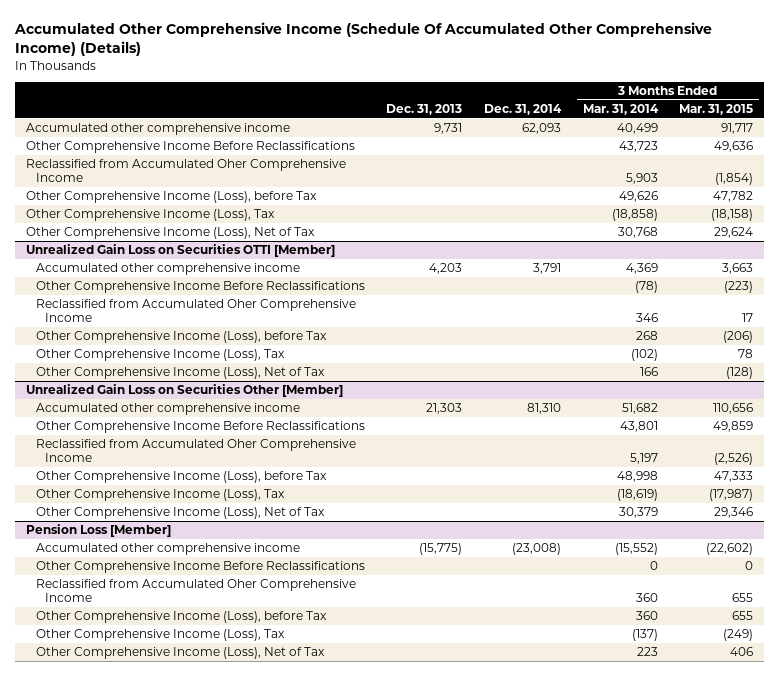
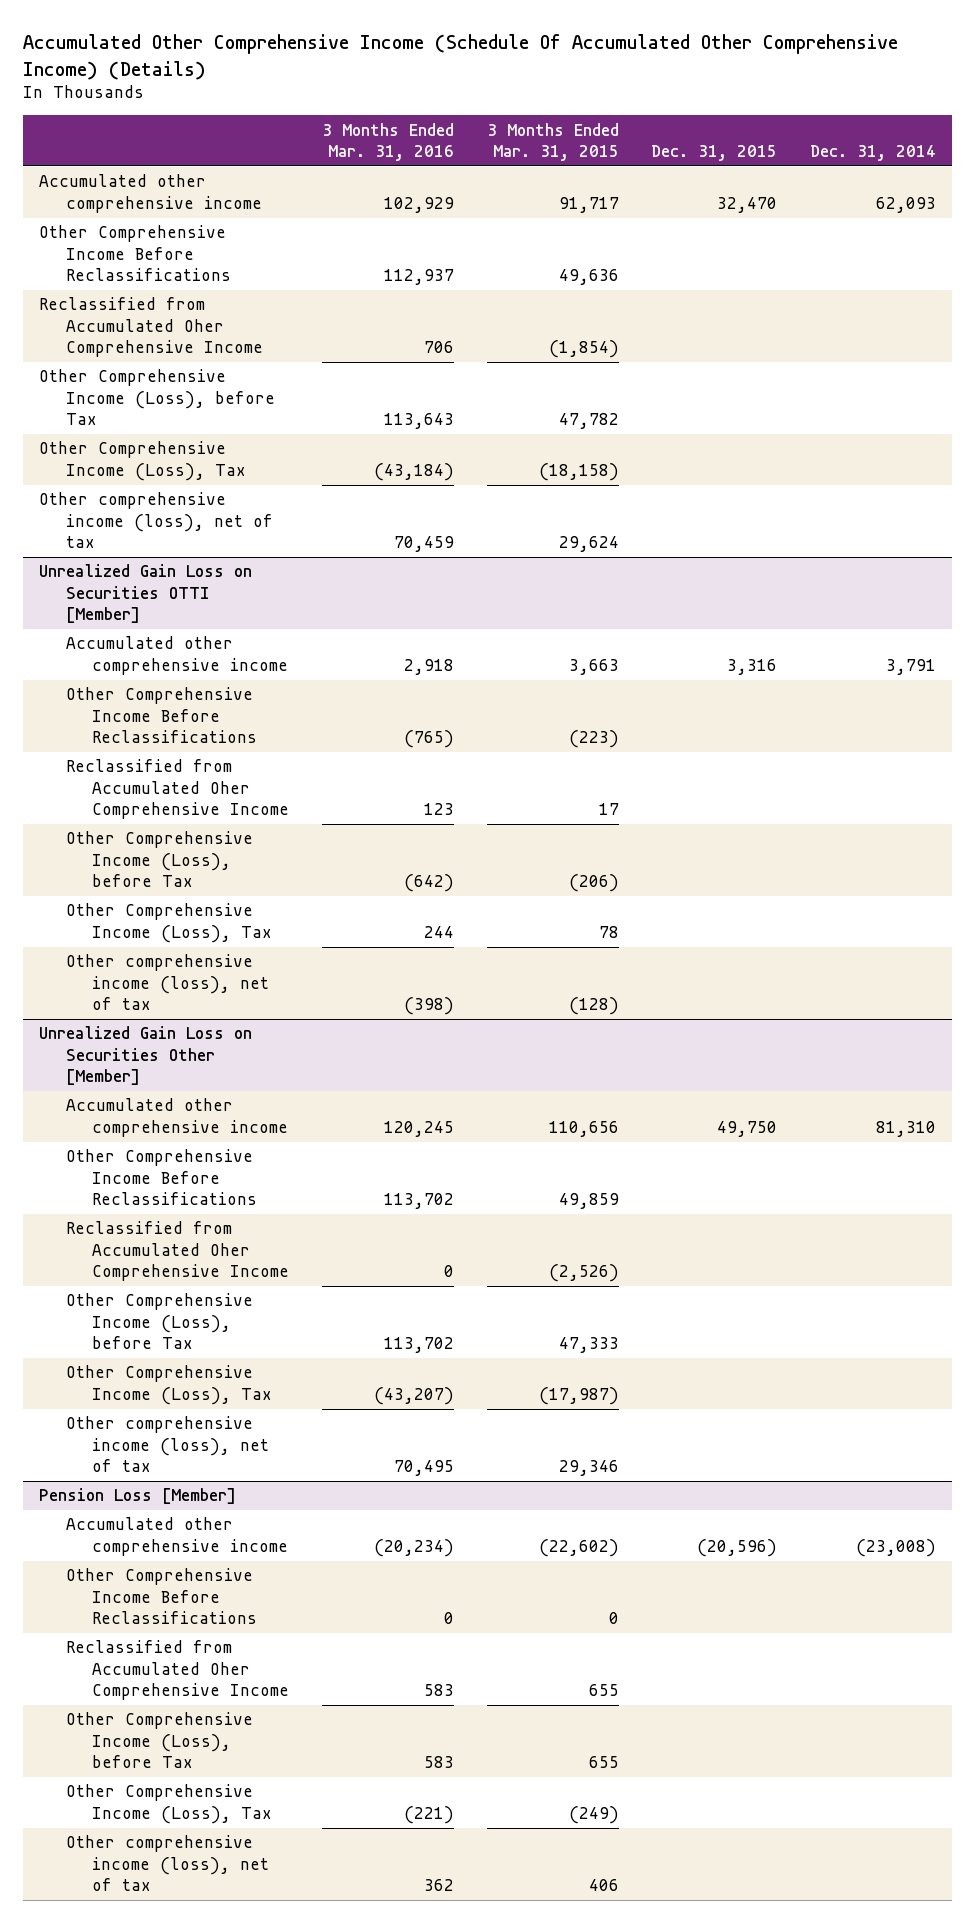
- | Dec. 31, 2013 | Dec. 31, 2014 | 3 Months Ended Mar. 31, 2014 | 3 Months Ended Mar. 31, 2015
+ | 3 Months Ended Mar. 31, 2016 | 3 Months Ended Mar. 31, 2015 | Dec. 31, 2015 | Dec. 31, 2014
- Other Comprehensive Income (Loss), Net of Tax | | | 30,768 | 29,624
+ Other comprehensive income (loss), net of tax | 70,459 | 29,624 | |
@ Unrealized Gain Loss on Securities OTTI [Member]
- Other Comprehensive Income (Loss), Net of Tax | | | 166 | (128)
+ Other comprehensive income (loss), net of tax | (398) | (128) | |
@ Unrealized Gain Loss on Securities Other [Member]
- Other Comprehensive Income (Loss), Net of Tax | | | 30,379 | 29,346
+ Other comprehensive income (loss), net of tax | 70,495 | 29,346 | |
@ Pension Loss [Member]
- Other Comprehensive Income (Loss), Net of Tax | | | 223 | 406
+ Other comprehensive income (loss), net of tax | 362 | 406 | |

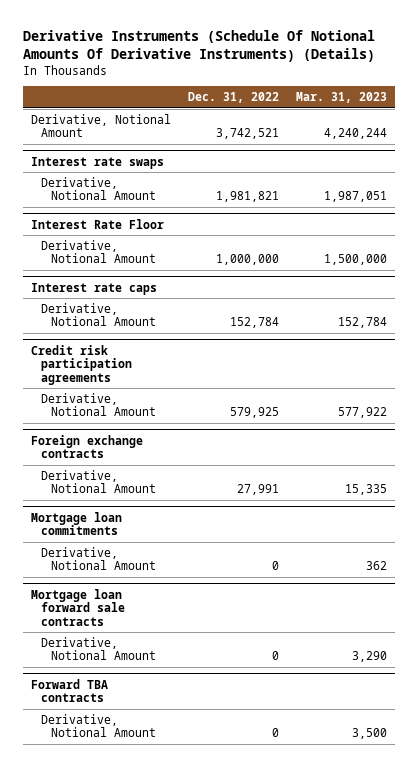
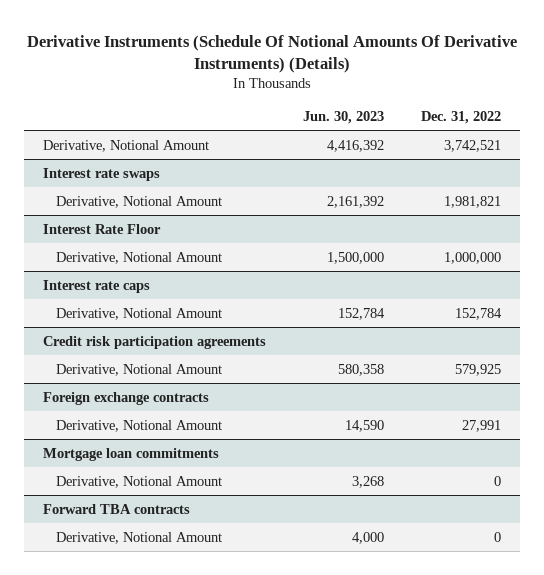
- | Dec. 31, 2022 | Mar. 31, 2023
+ | Jun. 30, 2023 | Dec. 31, 2022
- Mortgage loan forward sale contracts
- Derivative, Notional Amount | 0 | 3,290

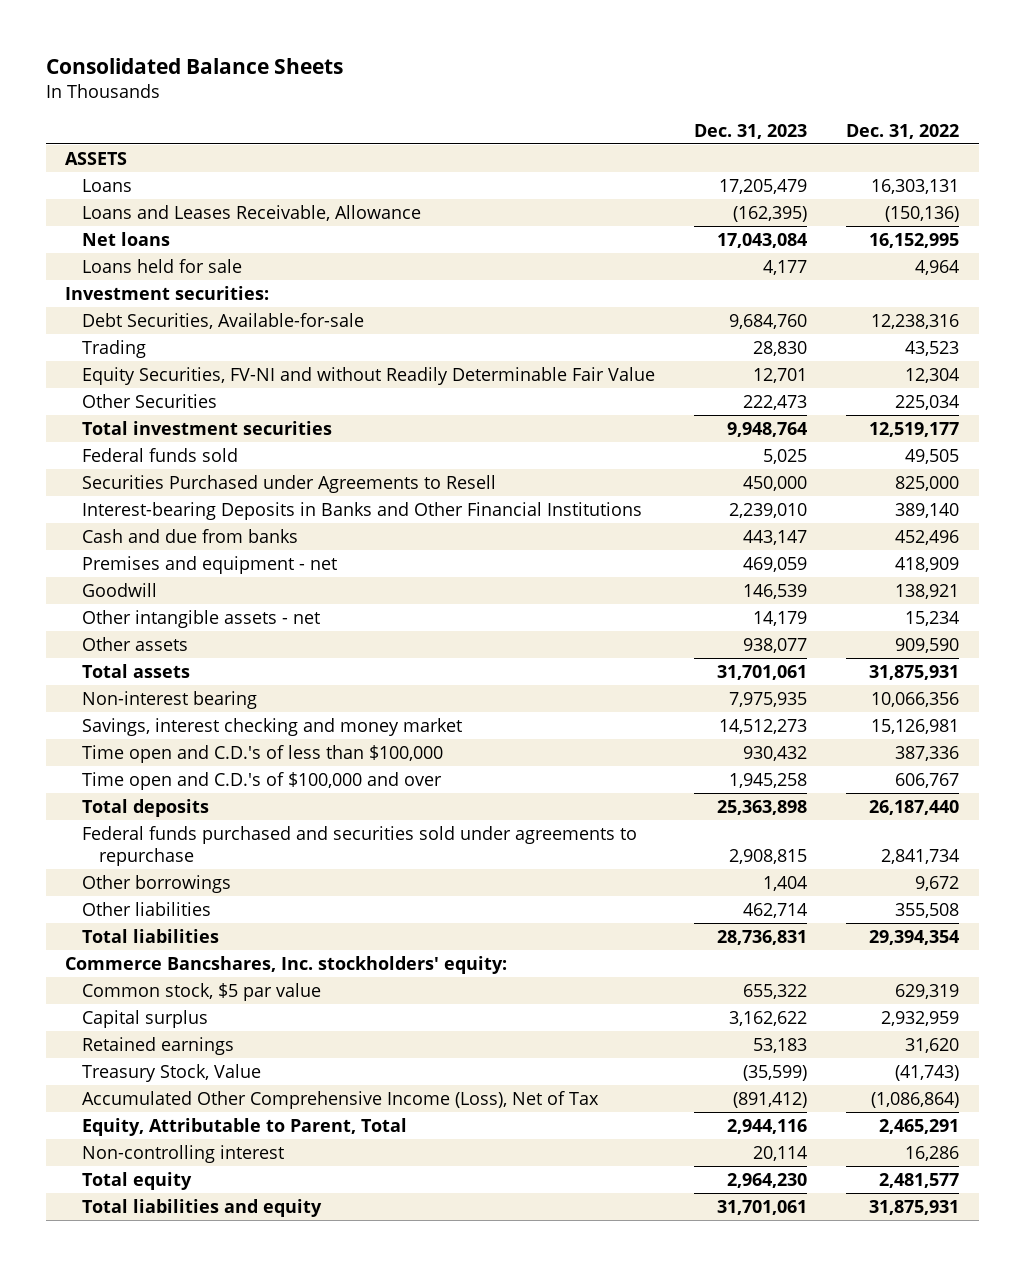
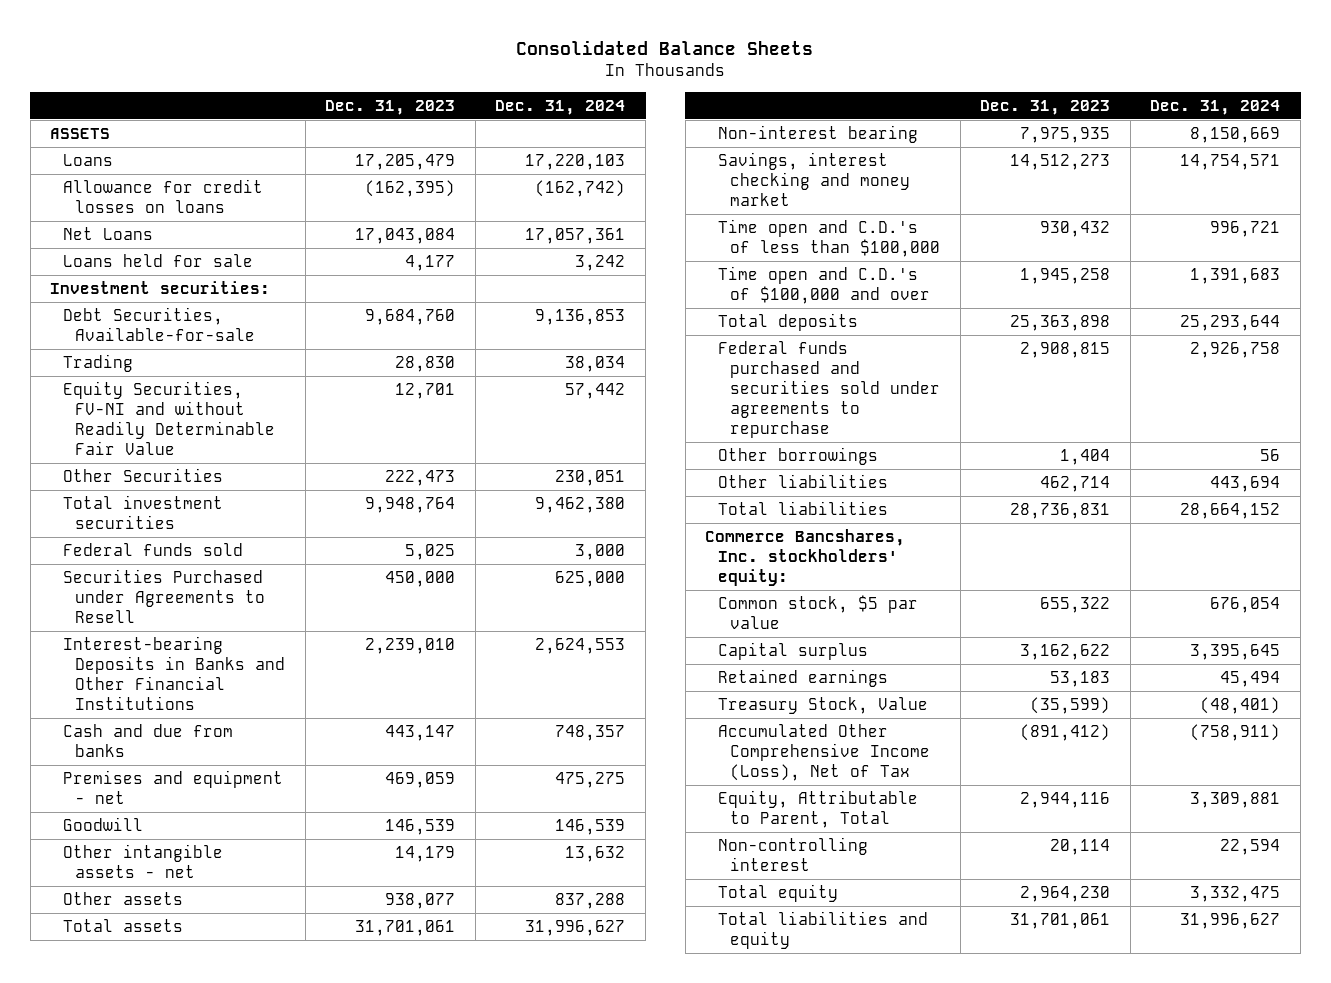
- | Dec. 31, 2023 | Dec. 31, 2022
+ | Dec. 31, 2023 | Dec. 31, 2024
- Loans and Leases Receivable, Allowance | (162,395) | (150,136)
- Net loans | 17,043,084 | 16,152,995
+ Allowance for credit losses on loans | (162,395) | (162,742)
+ Net Loans | 17,043,084 | 17,057,361

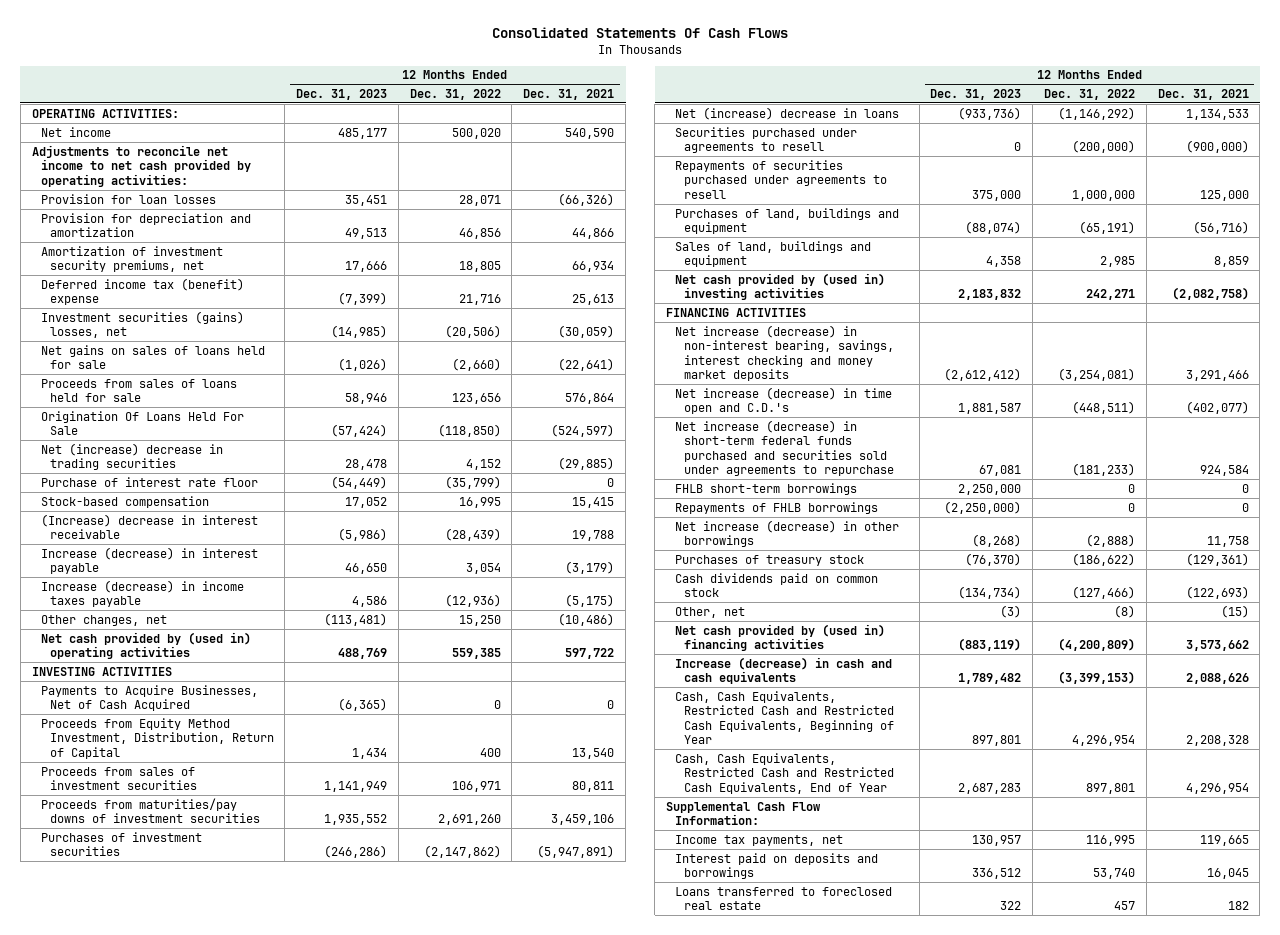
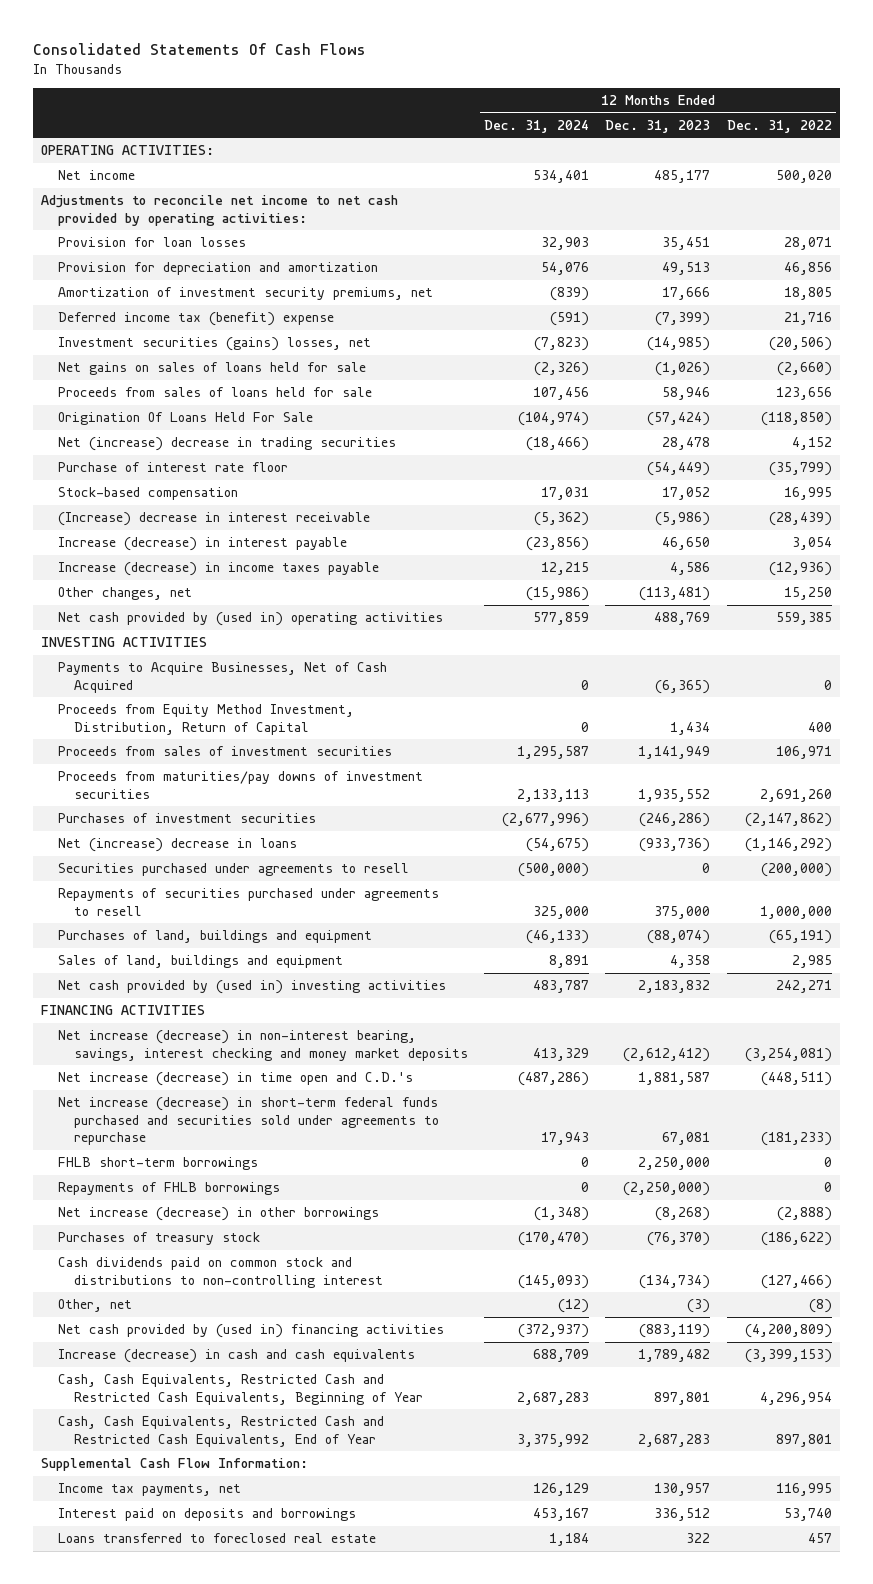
- | 12 Months Ended Dec. 31, 2023 | 12 Months Ended Dec. 31, 2022 | 12 Months Ended Dec. 31, 2021
+ | 12 Months Ended Dec. 31, 2024 | 12 Months Ended Dec. 31, 2023 | 12 Months Ended Dec. 31, 2022
- Cash dividends paid on common stock | (134,734) | (127,466) | (122,693)
+ Cash dividends paid on common stock and distributions to non-controlling interest | (145,093) | (134,734) | (127,466)

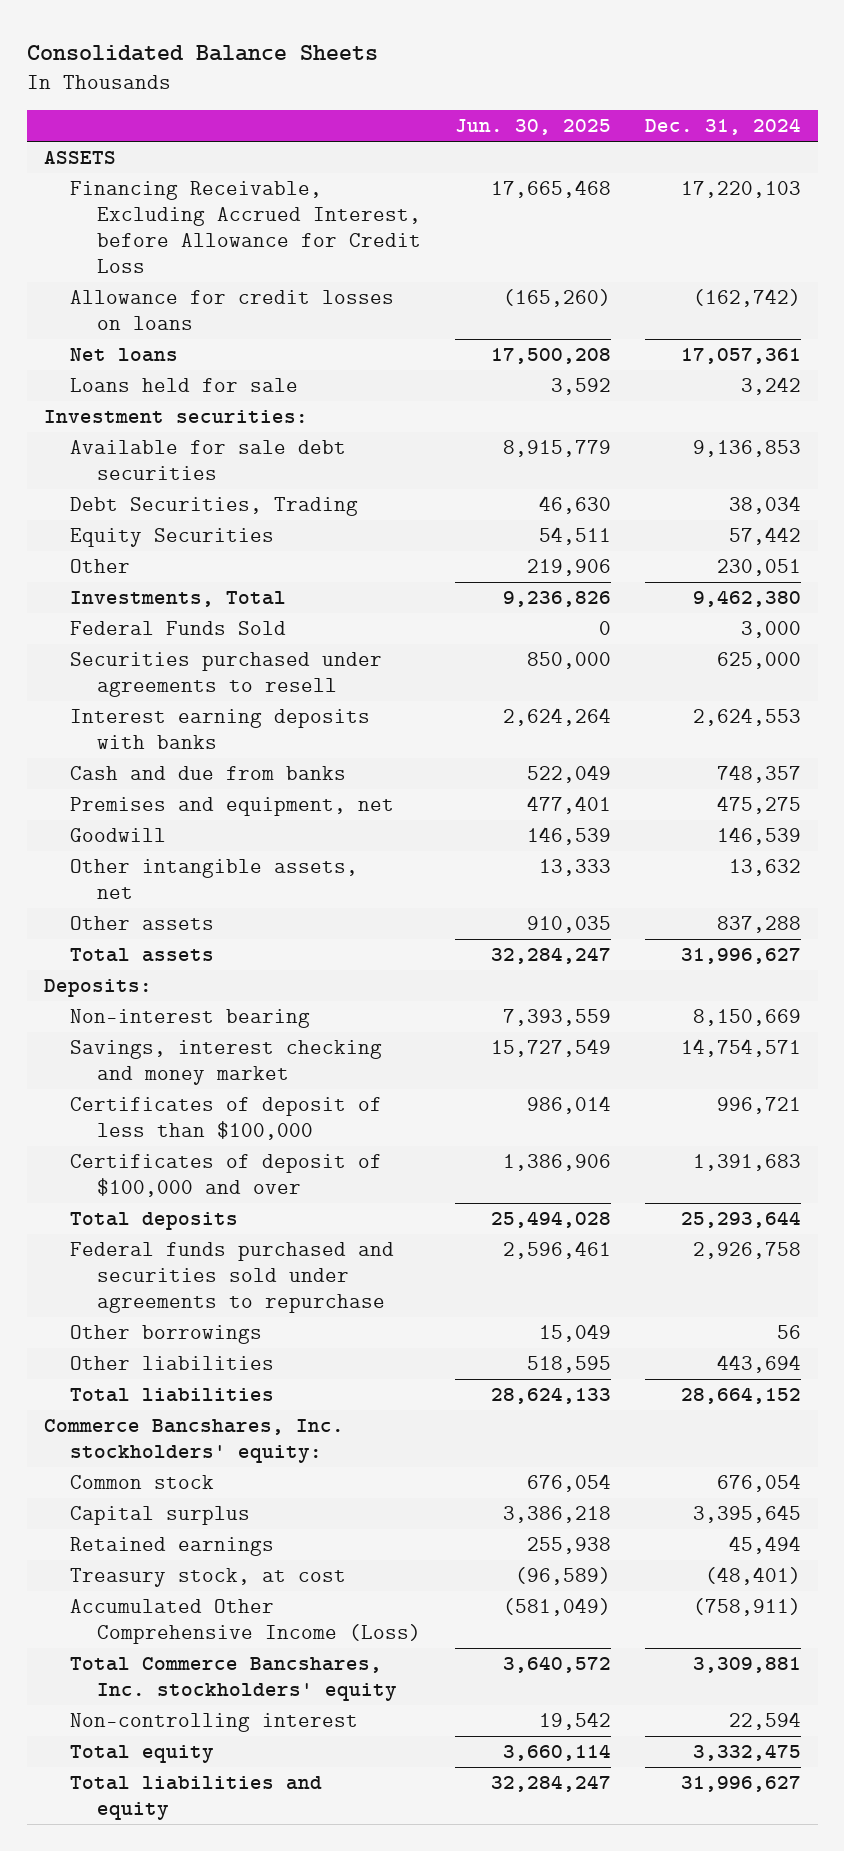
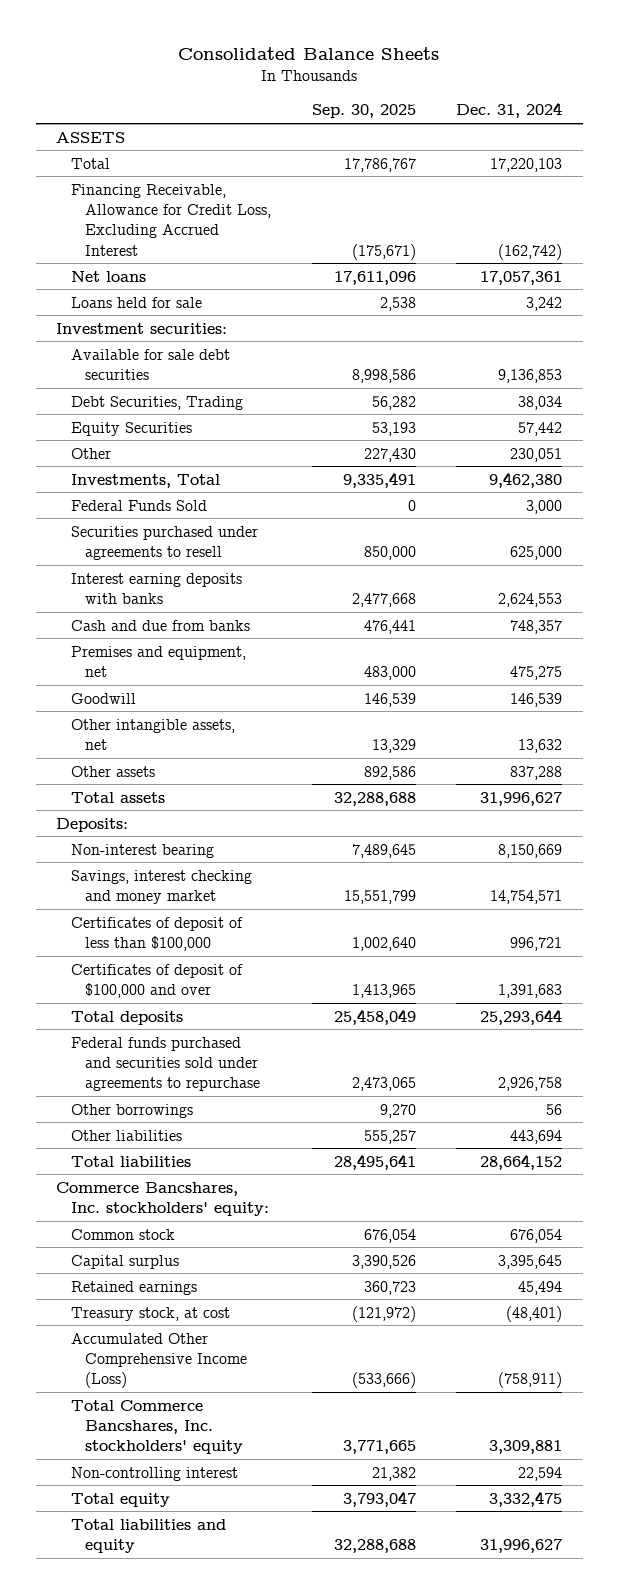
- | Jun. 30, 2025 | Dec. 31, 2024
+ | Sep. 30, 2025 | Dec. 31, 2024
- Financing Receivable, Excluding Accrued Interest, before Allowance for Credit Loss | 17,665,468 | 17,220,103
- Allowance for credit losses on loans | (165,260) | (162,742)
+ Total | 17,786,767 | 17,220,103
+ Financing Receivable, Allowance for Credit Loss, Excluding Accrued Interest | (175,671) | (162,742)

